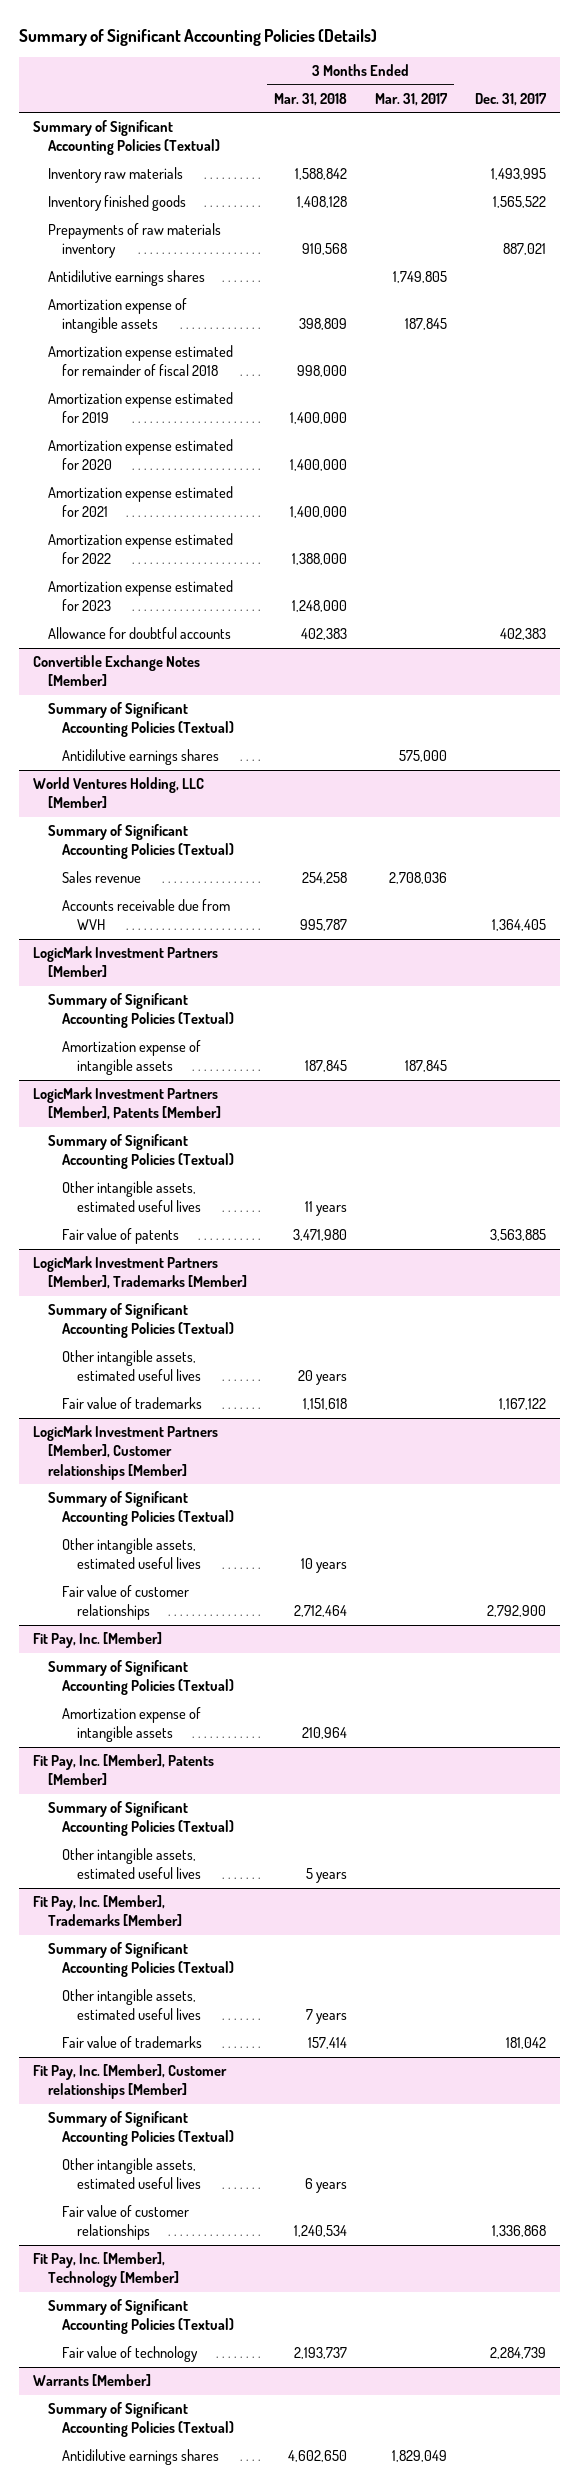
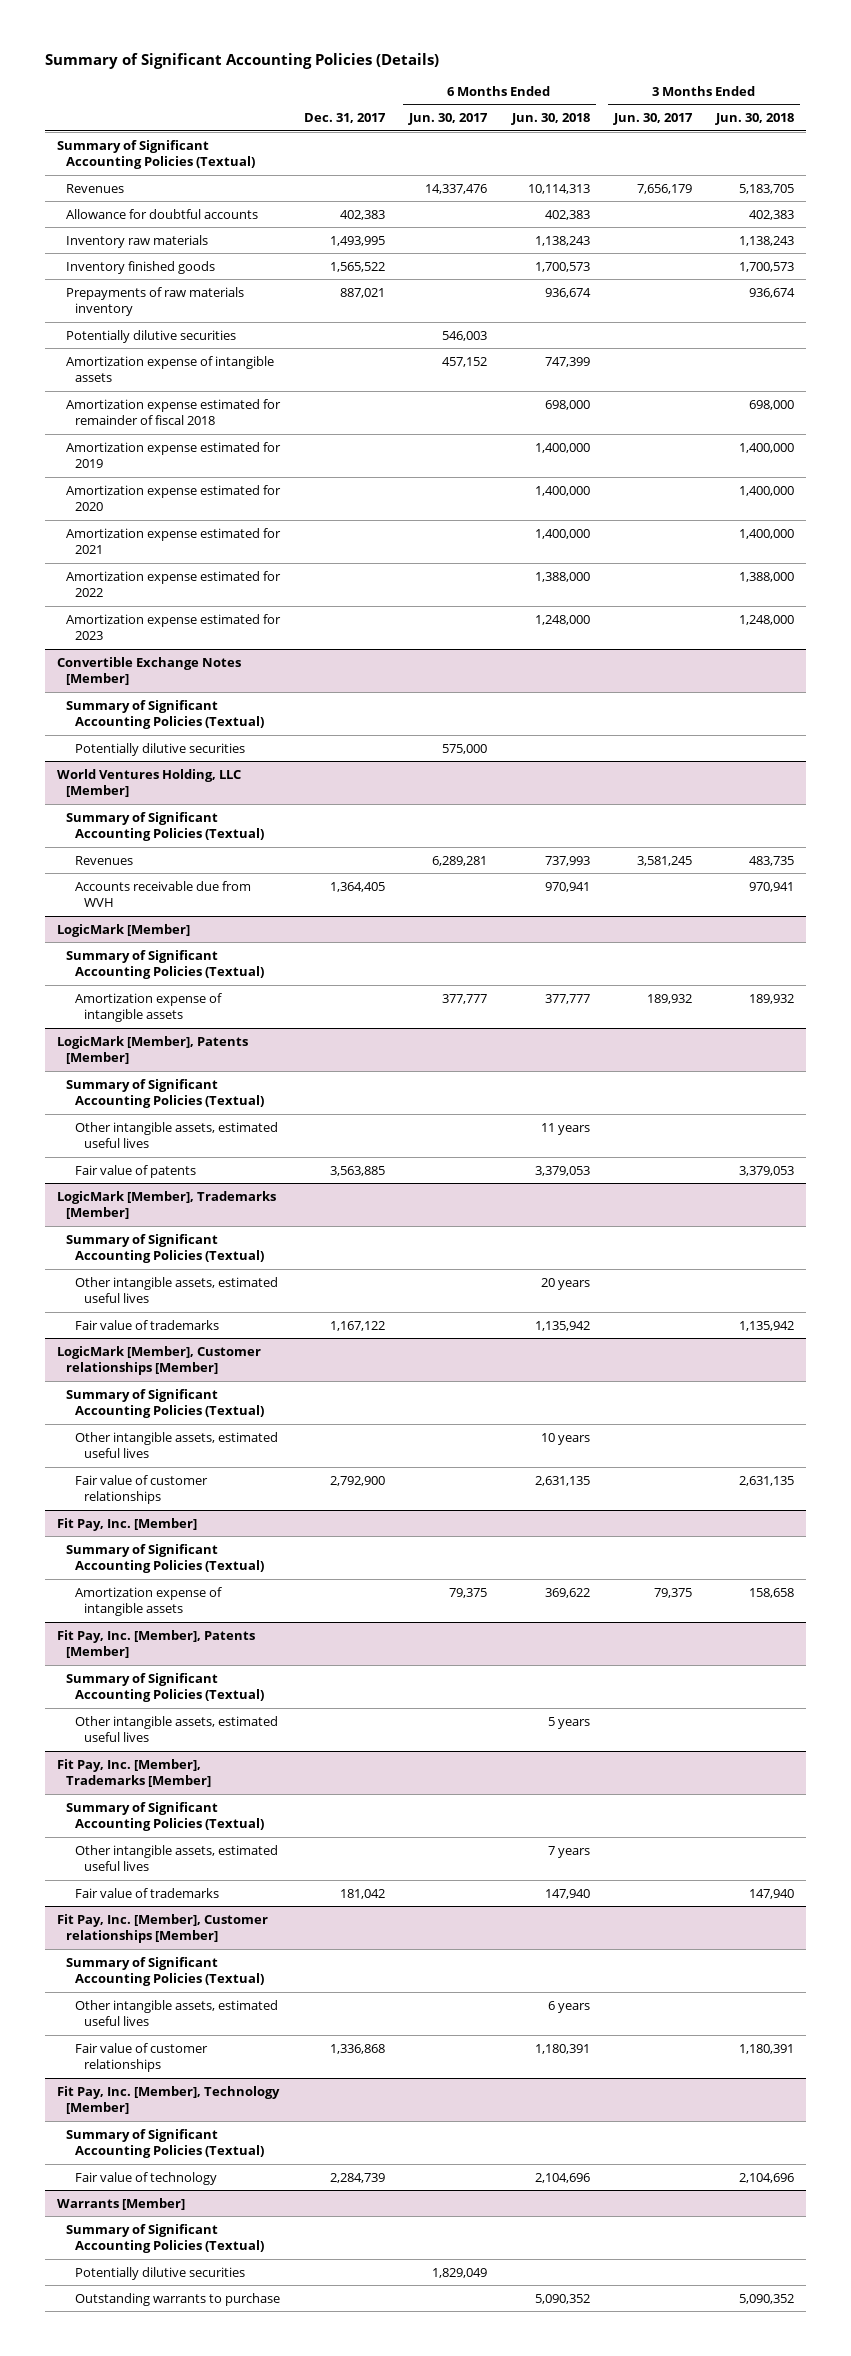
- | 3 Months Ended Mar. 31, 2018 | 3 Months Ended Mar. 31, 2017 | Dec. 31, 2017
+ | Dec. 31, 2017 | 6 Months Ended Jun. 30, 2017 | 6 Months Ended Jun. 30, 2018 | 3 Months Ended Jun. 30, 2017 | 3 Months Ended Jun. 30, 2018
+ Revenues | | 14,337,476 | 10,114,313 | 7,656,179 | 5,183,705
moved up: Allowance for doubtful accounts | 402,383 | | 402,383 | | 402,383
- Antidilutive earnings shares | | 1,749,805 |
+ Potentially dilutive securities | | 546,003 | | |
@ Convertible Exchange Notes [Member]
- Antidilutive earnings shares | | 575,000 |
+ Potentially dilutive securities | | 575,000 | | |
@ World Ventures Holding, LLC [Member]
- Sales revenue | 254,258 | 2,708,036 |
+ Revenues | | 6,289,281 | 737,993 | 3,581,245 | 483,735
- LogicMark Investment Partners [Member]
+ LogicMark [Member]
- LogicMark Investment Partners [Member], Patents [Member]
+ LogicMark [Member], Patents [Member]
- LogicMark Investment Partners [Member], Trademarks [Member]
+ LogicMark [Member], Trademarks [Member]
- LogicMark Investment Partners [Member], Customer relationships [Member]
+ LogicMark [Member], Customer relationships [Member]
@ Warrants [Member]
- Antidilutive earnings shares | 4,602,650 | 1,829,049 |
+ Potentially dilutive securities | | 1,829,049 | | |
+ Outstanding warrants to purchase | | | 5,090,352 | | 5,090,352

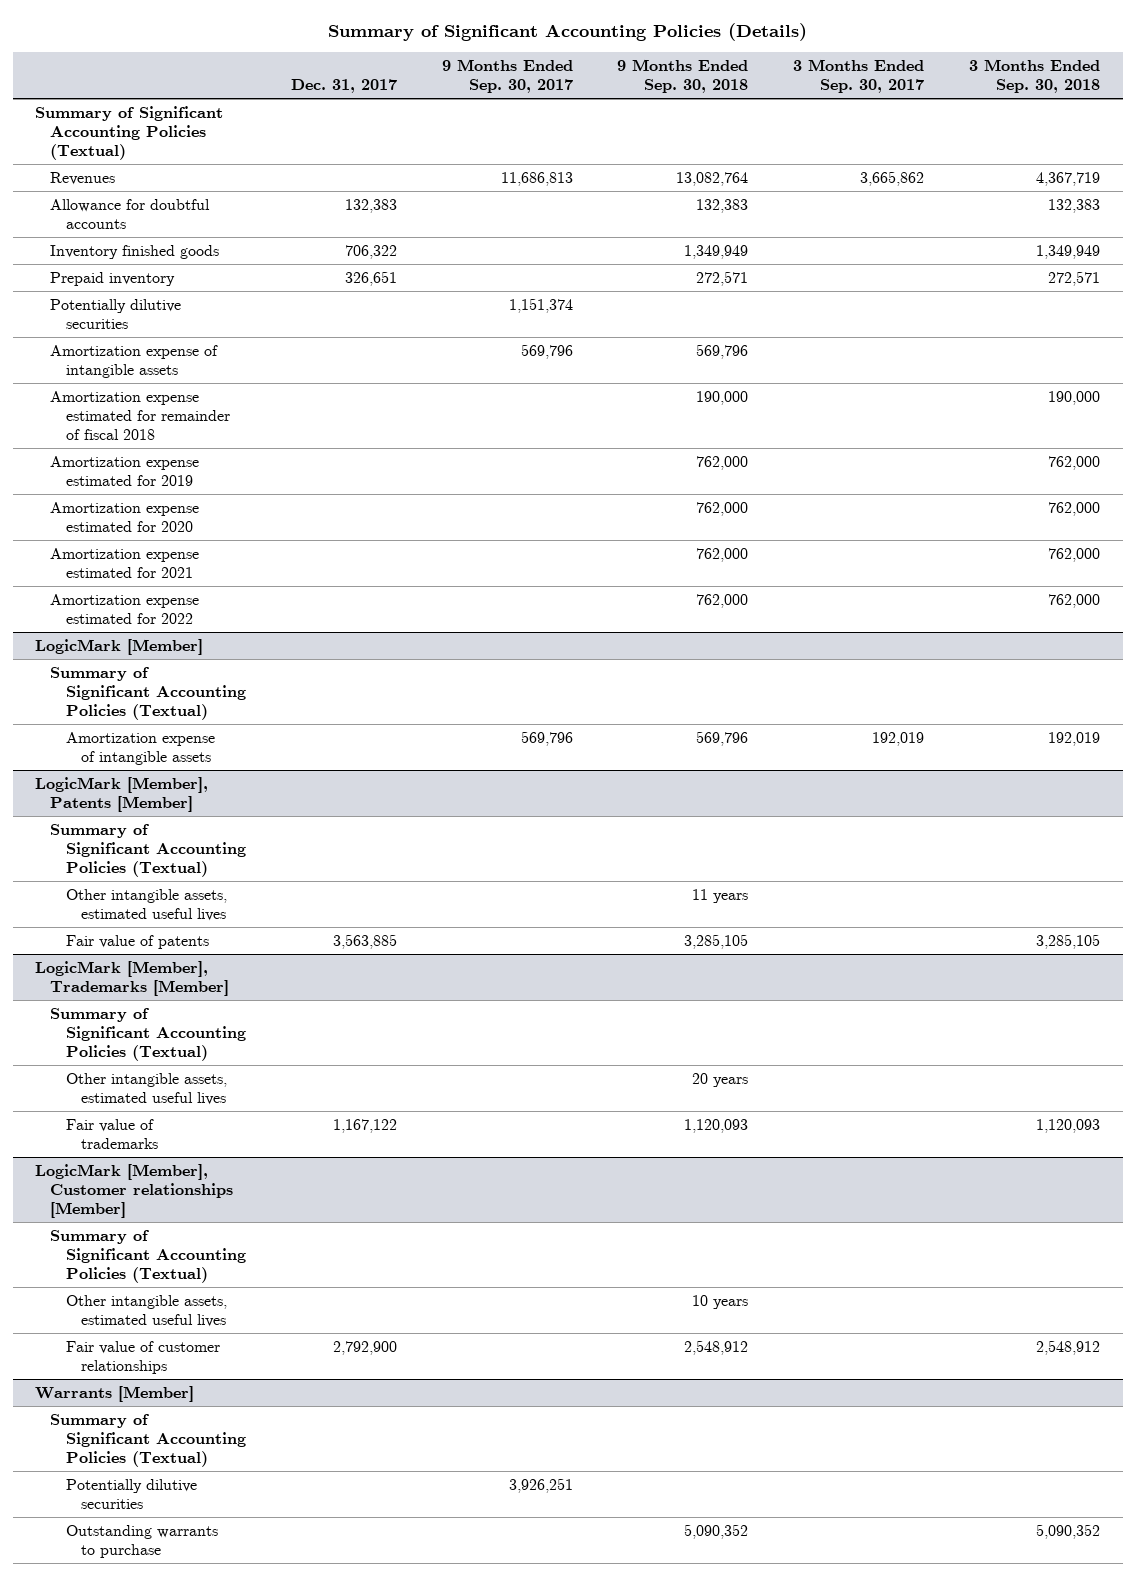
- | Dec. 31, 2017 | 6 Months Ended Jun. 30, 2017 | 6 Months Ended Jun. 30, 2018 | 3 Months Ended Jun. 30, 2017 | 3 Months Ended Jun. 30, 2018
+ | Dec. 31, 2017 | 9 Months Ended Sep. 30, 2017 | 9 Months Ended Sep. 30, 2018 | 3 Months Ended Sep. 30, 2017 | 3 Months Ended Sep. 30, 2018
- Allowance for doubtful accounts | 402,383 | | 402,383 | | 402,383
- Inventory raw materials | 1,493,995 | | 1,138,243 | | 1,138,243
- Inventory finished goods | 1,565,522 | | 1,700,573 | | 1,700,573
- Prepayments of raw materials inventory | 887,021 | | 936,674 | | 936,674
+ Allowance for doubtful accounts | 132,383 | | 132,383 | | 132,383
+ Inventory finished goods | 706,322 | | 1,349,949 | | 1,349,949
+ Prepaid inventory | 326,651 | | 272,571 | | 272,571
- Amortization expense estimated for 2023 | | | 1,248,000 | | 1,248,000
- Convertible Exchange Notes [Member]
- Summary of Significant Accounting Policies (Textual)
- Potentially dilutive securities | | 575,000 | | |
- World Ventures Holding, LLC [Member]
- Summary of Significant Accounting Policies (Textual)
- Revenues | | 6,289,281 | 737,993 | 3,581,245 | 483,735
- Accounts receivable due from WVH | 1,364,405 | | 970,941 | | 970,941
- Fit Pay, Inc. [Member]
- Summary of Significant Accounting Policies (Textual)
- Amortization expense of intangible assets | | 79,375 | 369,622 | 79,375 | 158,658
- Fit Pay, Inc. [Member], Patents [Member]
- Summary of Significant Accounting Policies (Textual)
- Other intangible assets, estimated useful lives | | | 5 years | |
- Fit Pay, Inc. [Member], Trademarks [Member]
- Summary of Significant Accounting Policies (Textual)
- Other intangible assets, estimated useful lives | | | 7 years | |
- Fair value of trademarks | 181,042 | | 147,940 | | 147,940
- Fit Pay, Inc. [Member], Customer relationships [Member]
- Summary of Significant Accounting Policies (Textual)
- Other intangible assets, estimated useful lives | | | 6 years | |
- Fair value of customer relationships | 1,336,868 | | 1,180,391 | | 1,180,391
- Fit Pay, Inc. [Member], Technology [Member]
- Summary of Significant Accounting Policies (Textual)
- Fair value of technology | 2,284,739 | | 2,104,696 | | 2,104,696

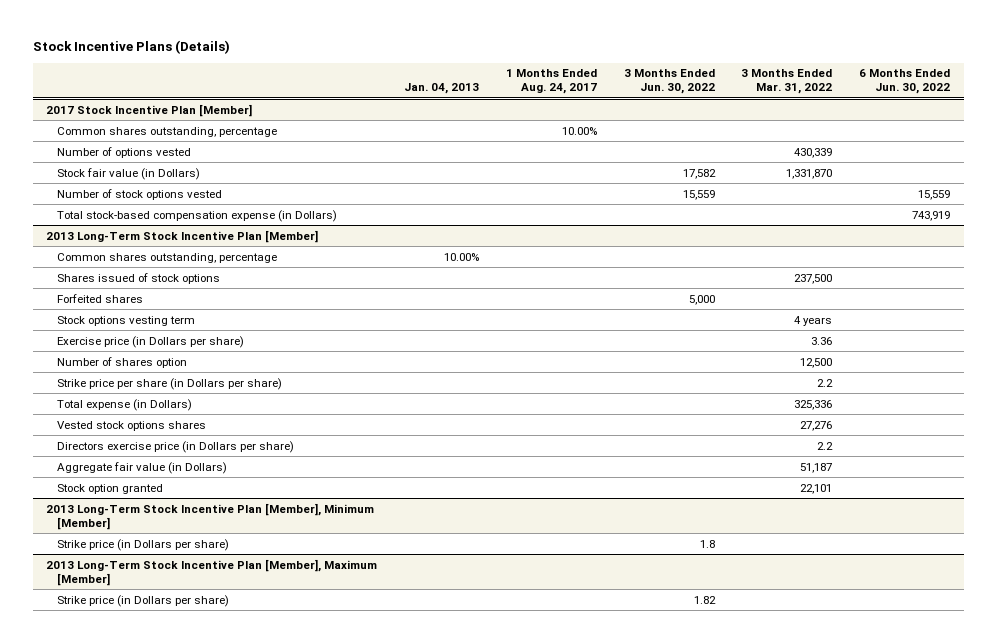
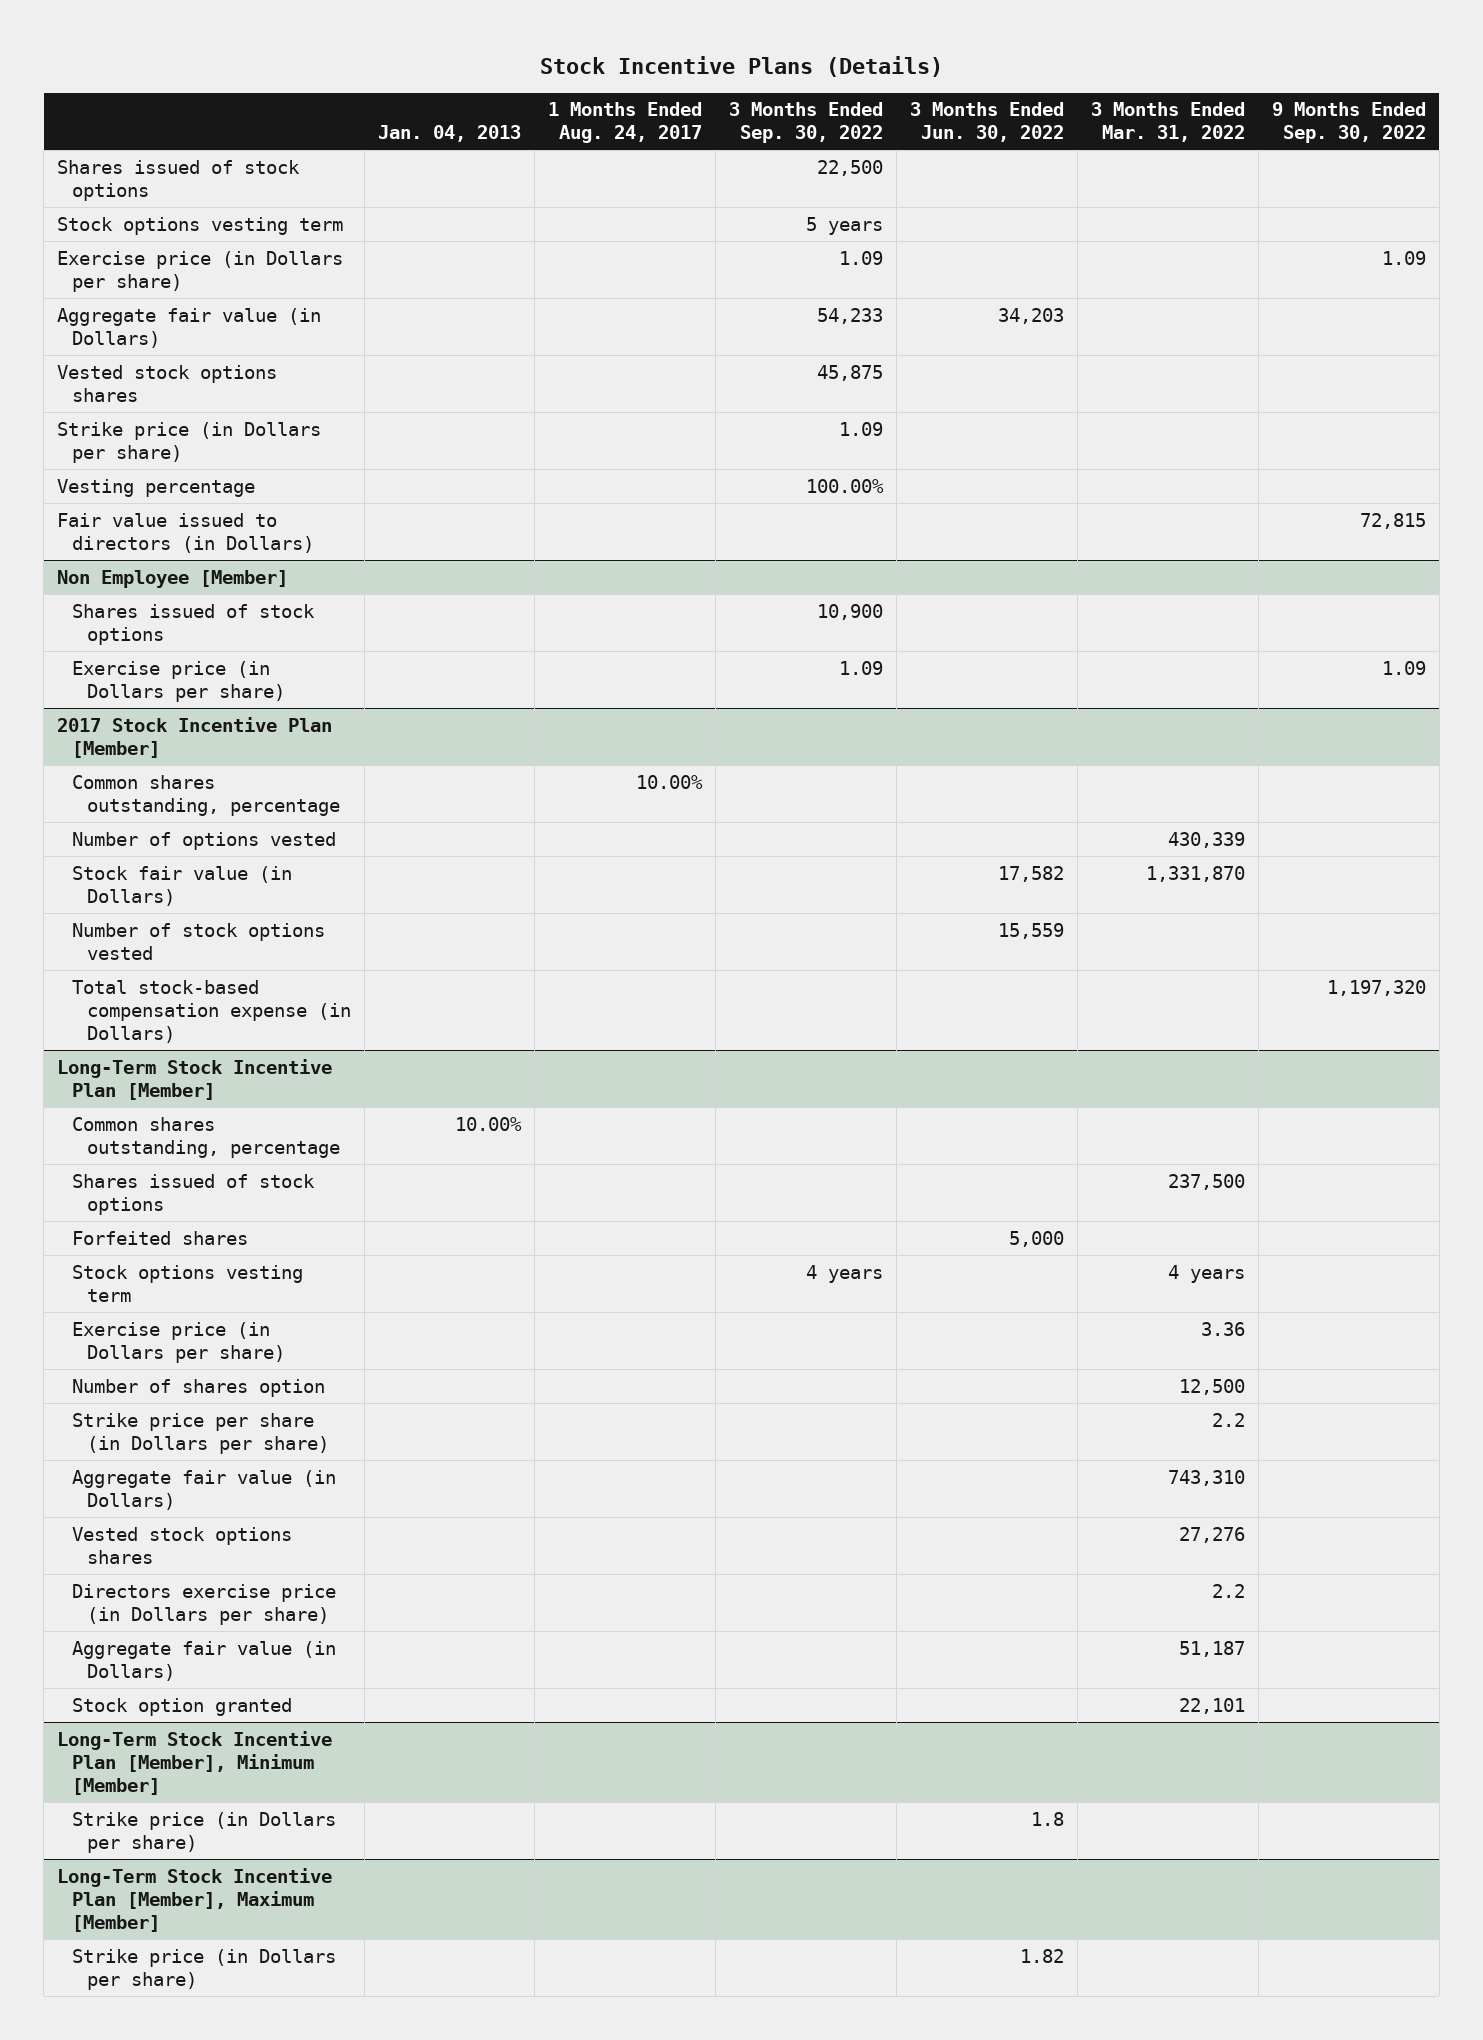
- | Jan. 04, 2013 | 1 Months Ended Aug. 24, 2017 | 3 Months Ended Jun. 30, 2022 | 3 Months Ended Mar. 31, 2022 | 6 Months Ended Jun. 30, 2022
+ | Jan. 04, 2013 | 1 Months Ended Aug. 24, 2017 | 3 Months Ended Sep. 30, 2022 | 3 Months Ended Jun. 30, 2022 | 3 Months Ended Mar. 31, 2022 | 9 Months Ended Sep. 30, 2022
+ Shares issued of stock options | | | 22,500 | | |
+ Stock options vesting term | | | 5 years | | |
+ Exercise price (in Dollars per share) | | | 1.09 | | | 1.09
+ Aggregate fair value (in Dollars) | | | 54,233 | 34,203 | |
+ Vested stock options shares | | | 45,875 | | |
+ Strike price (in Dollars per share) | | | 1.09 | | |
+ Vesting percentage | | | 100.00% | | |
+ Fair value issued to directors (in Dollars) | | | | | | 72,815
+ Non Employee [Member]
+ Shares issued of stock options | | | 10,900 | | |
+ Exercise price (in Dollars per share) | | | 1.09 | | | 1.09
- 2013 Long-Term Stock Incentive Plan [Member]
+ Long-Term Stock Incentive Plan [Member]
- Total expense (in Dollars) | | | | 325,336 |
+ Aggregate fair value (in Dollars) | | | | | 743,310 |
- 2013 Long-Term Stock Incentive Plan [Member], Minimum [Member]
+ Long-Term Stock Incentive Plan [Member], Minimum [Member]
- 2013 Long-Term Stock Incentive Plan [Member], Maximum [Member]
+ Long-Term Stock Incentive Plan [Member], Maximum [Member]

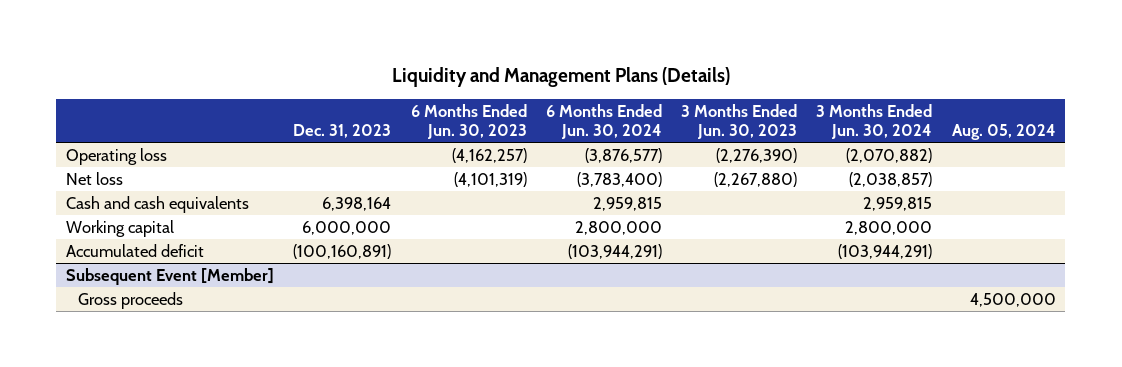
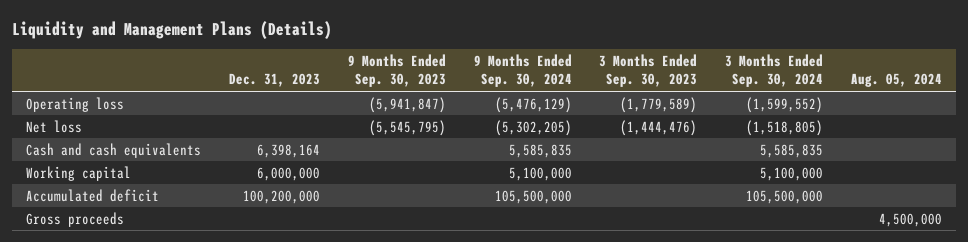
- | Dec. 31, 2023 | 6 Months Ended Jun. 30, 2023 | 6 Months Ended Jun. 30, 2024 | 3 Months Ended Jun. 30, 2023 | 3 Months Ended Jun. 30, 2024 | Aug. 05, 2024
+ | Dec. 31, 2023 | 9 Months Ended Sep. 30, 2023 | 9 Months Ended Sep. 30, 2024 | 3 Months Ended Sep. 30, 2023 | 3 Months Ended Sep. 30, 2024 | Aug. 05, 2024
- Accumulated deficit | (100,160,891) | | (103,944,291) | | (103,944,291) |
- Subsequent Event [Member]
- Gross proceeds | | | | | | 4,500,000
+ Accumulated deficit | 100,200,000 | | 105,500,000 | | 105,500,000 |
+ Gross proceeds | | | | | | 4,500,000

